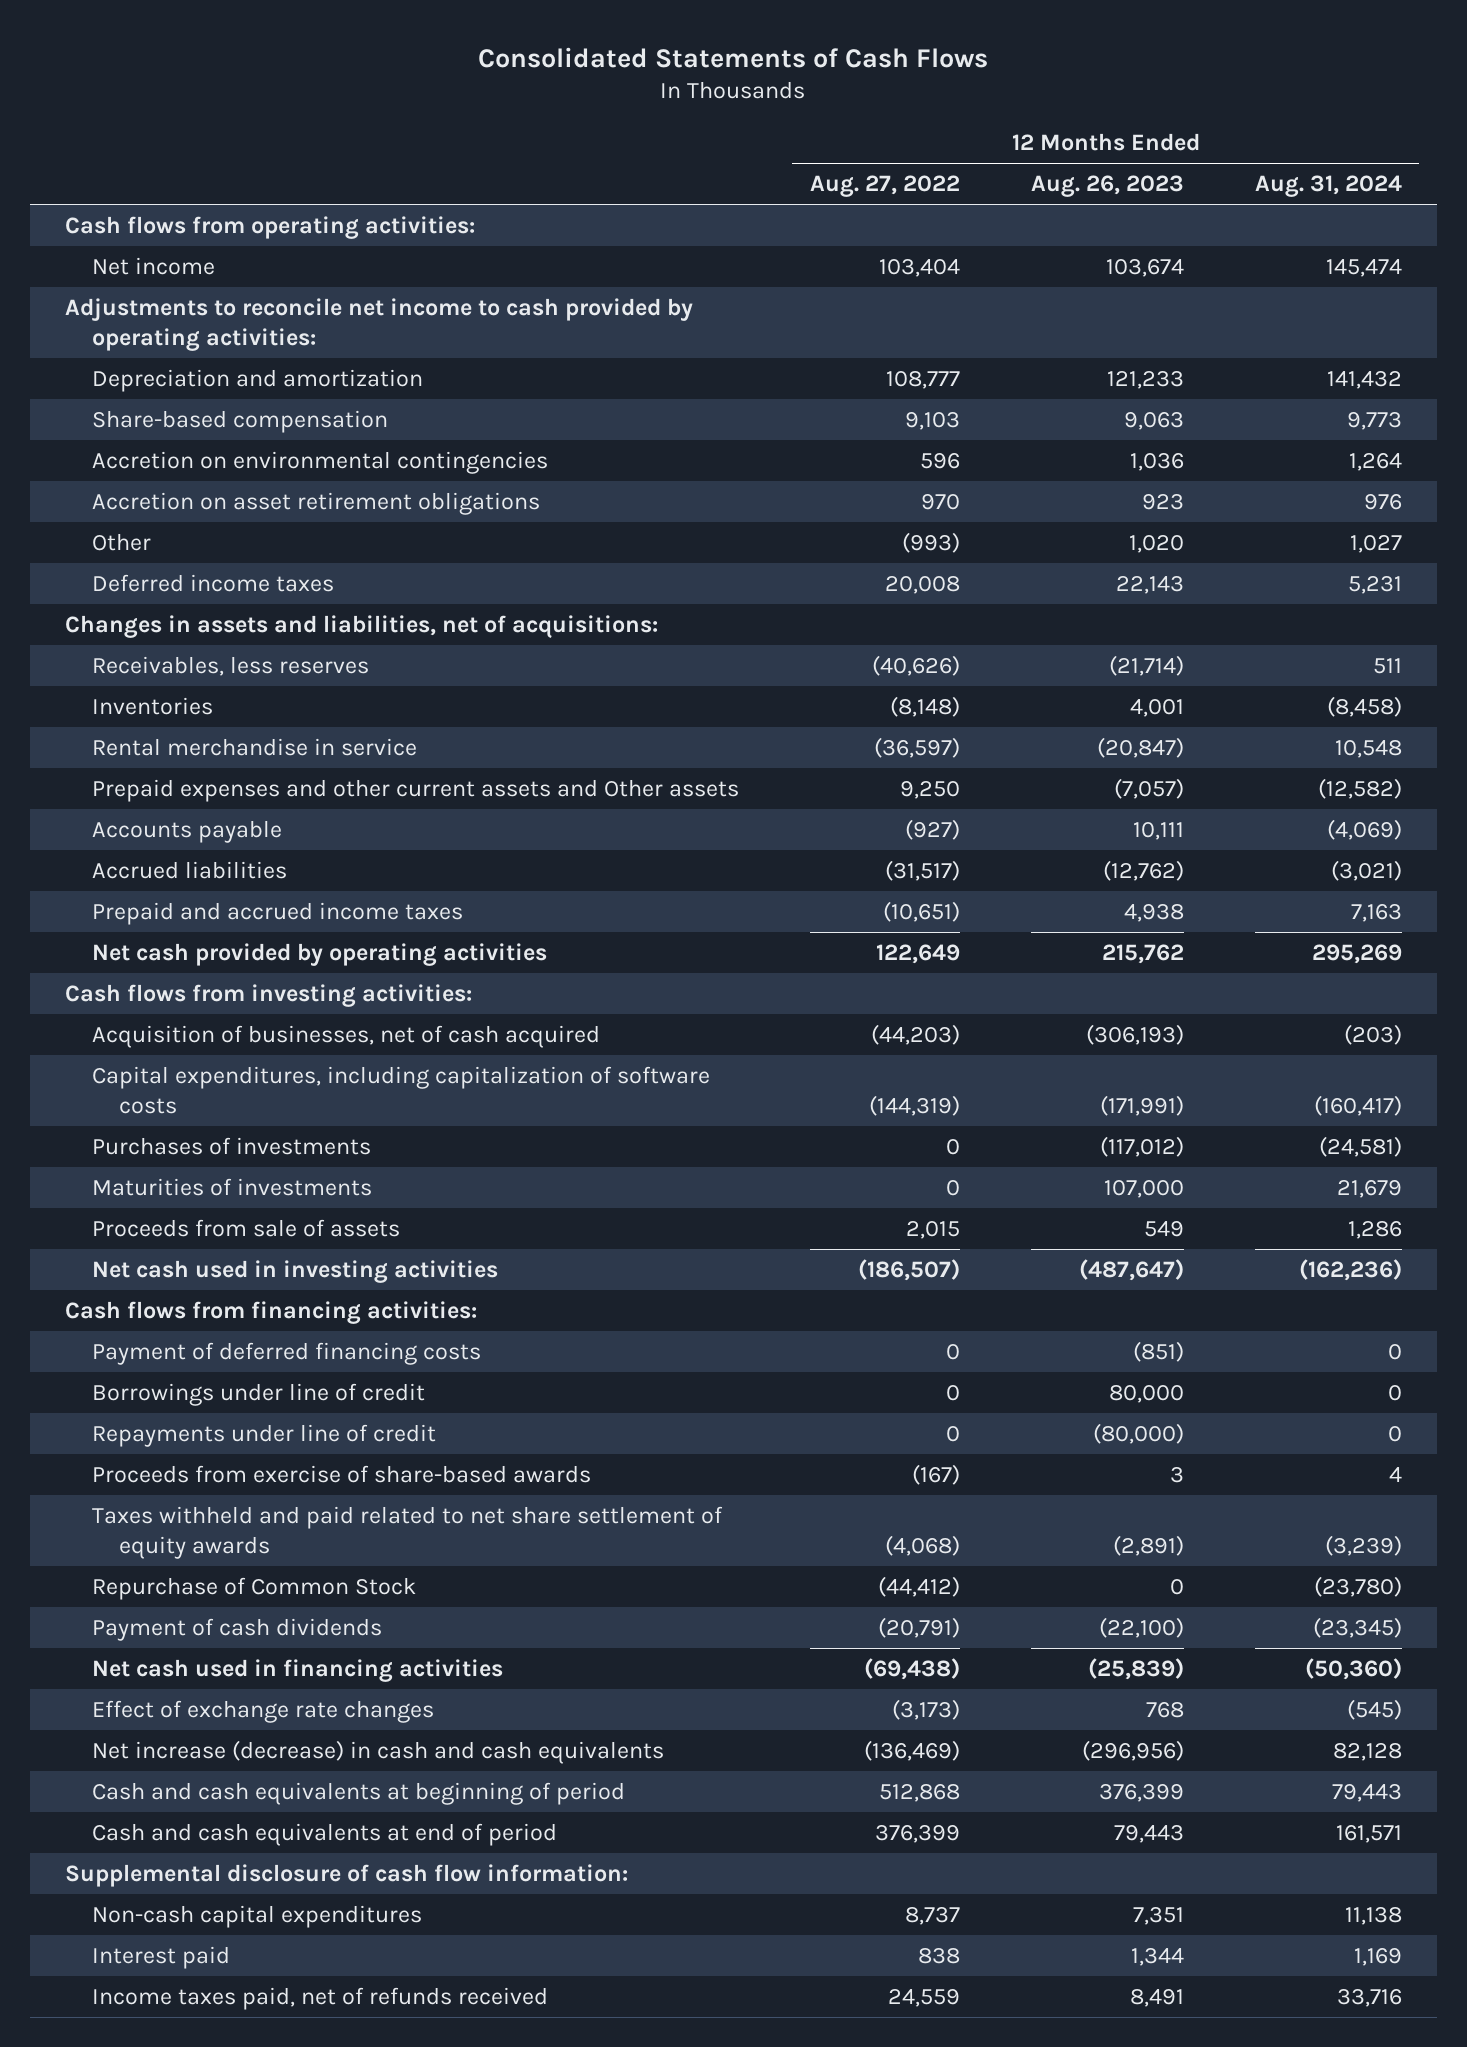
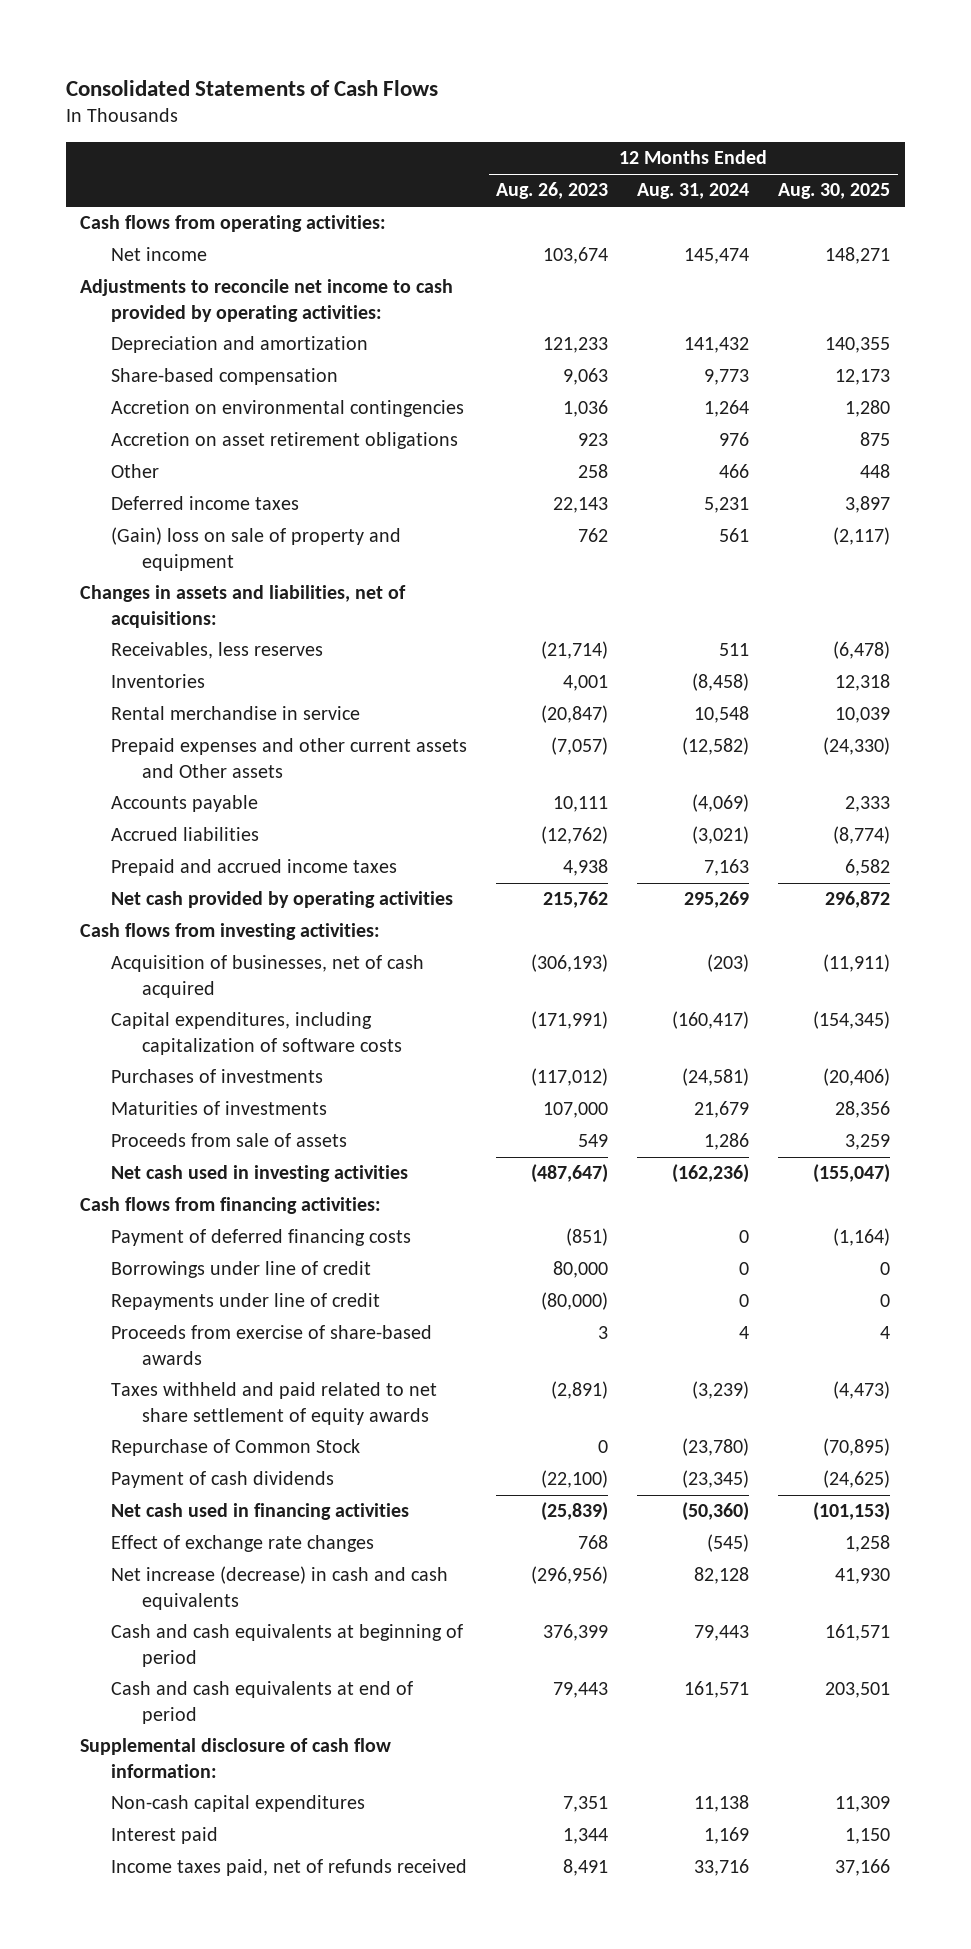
- | 12 Months Ended Aug. 27, 2022 | 12 Months Ended Aug. 26, 2023 | 12 Months Ended Aug. 31, 2024
+ | 12 Months Ended Aug. 26, 2023 | 12 Months Ended Aug. 31, 2024 | 12 Months Ended Aug. 30, 2025
- Other | (993) | 1,020 | 1,027
+ Other | 258 | 466 | 448
+ (Gain) loss on sale of property and equipment | 762 | 561 | (2,117)

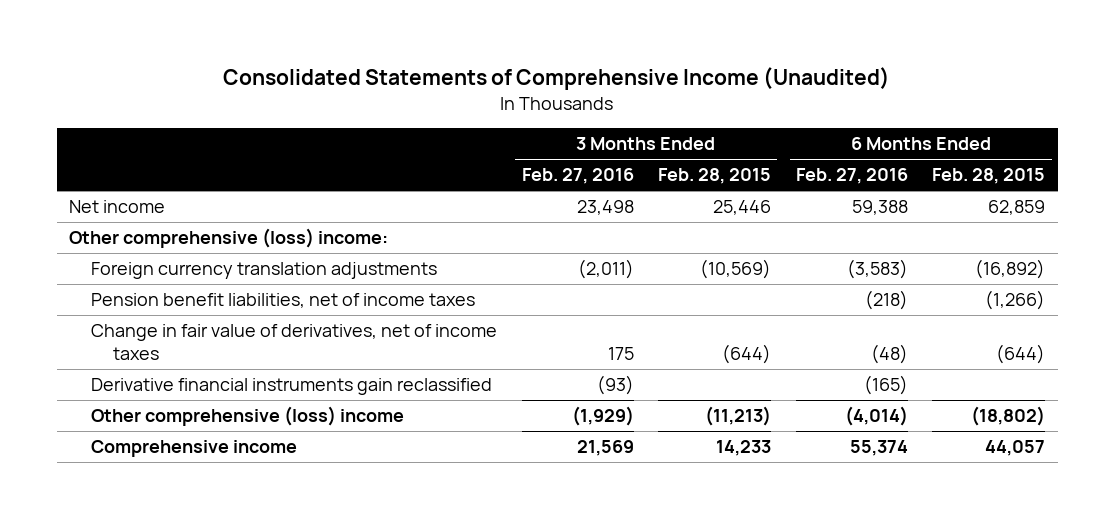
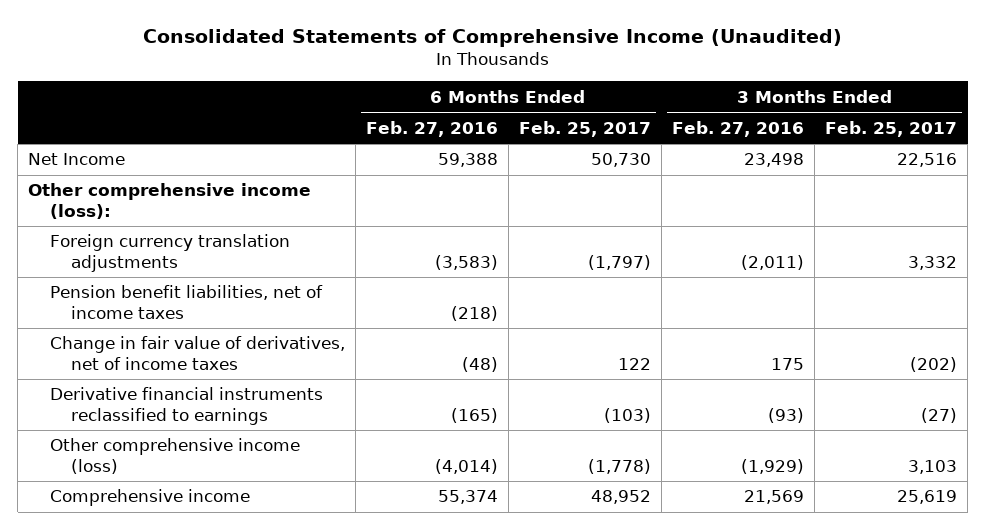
- | 3 Months Ended Feb. 27, 2016 | 3 Months Ended Feb. 28, 2015 | 6 Months Ended Feb. 27, 2016 | 6 Months Ended Feb. 28, 2015
+ | 6 Months Ended Feb. 27, 2016 | 6 Months Ended Feb. 25, 2017 | 3 Months Ended Feb. 27, 2016 | 3 Months Ended Feb. 25, 2017
- Net income | 23,498 | 25,446 | 59,388 | 62,859
- Other comprehensive (loss) income:
+ Net Income | 59,388 | 50,730 | 23,498 | 22,516
+ Other comprehensive income (loss):
- Derivative financial instruments gain reclassified | (93) | | (165) |
- Other comprehensive (loss) income | (1,929) | (11,213) | (4,014) | (18,802)
+ Derivative financial instruments reclassified to earnings | (165) | (103) | (93) | (27)
+ Other comprehensive income (loss) | (4,014) | (1,778) | (1,929) | 3,103

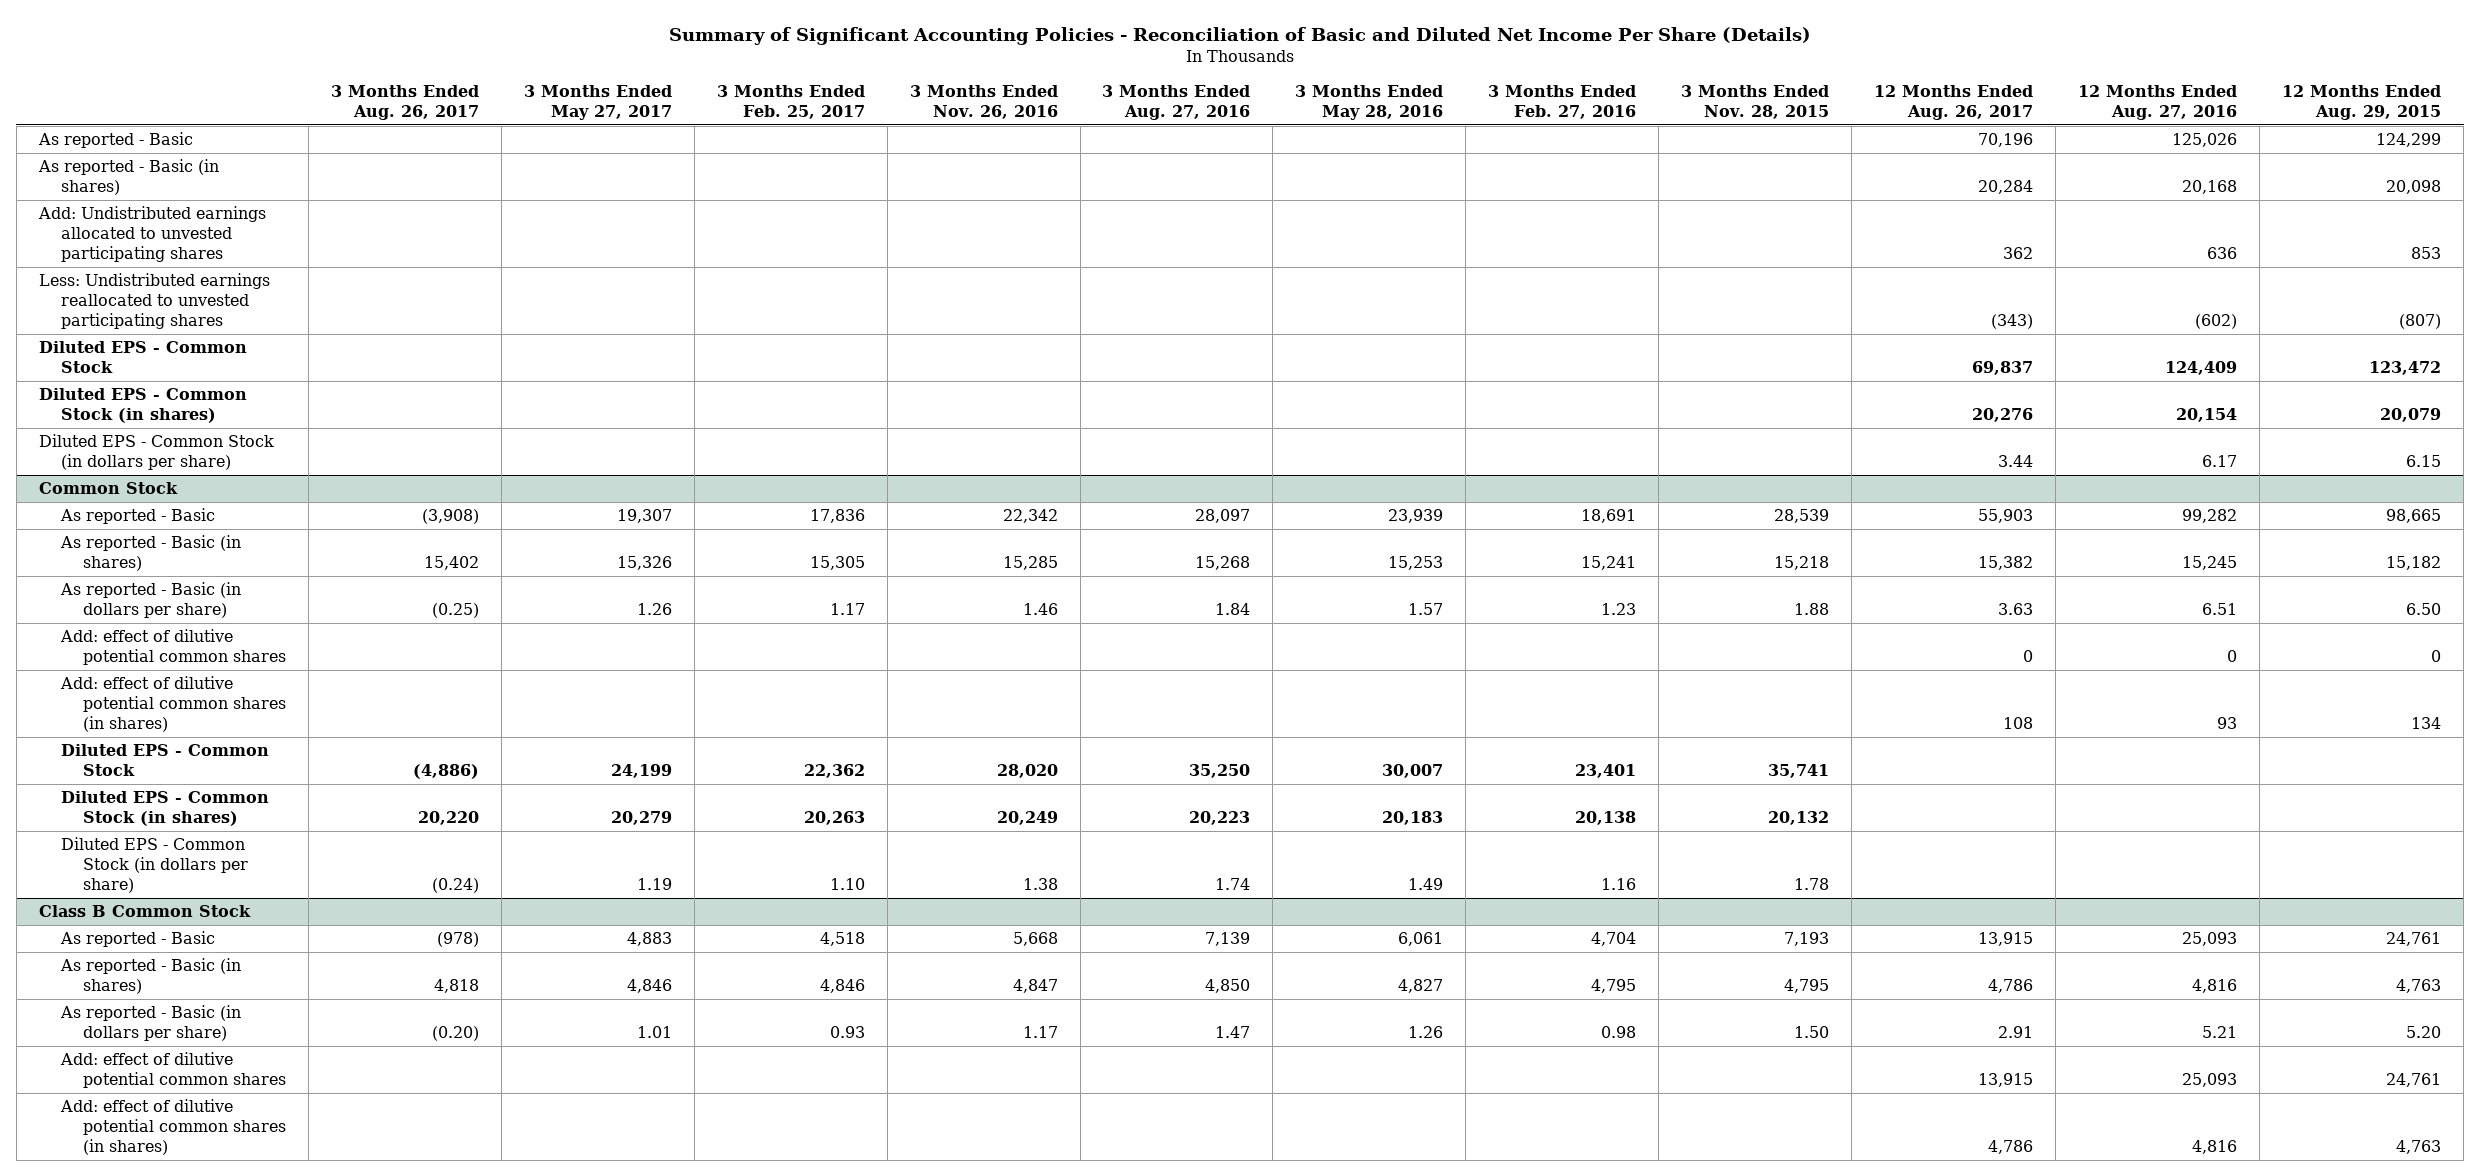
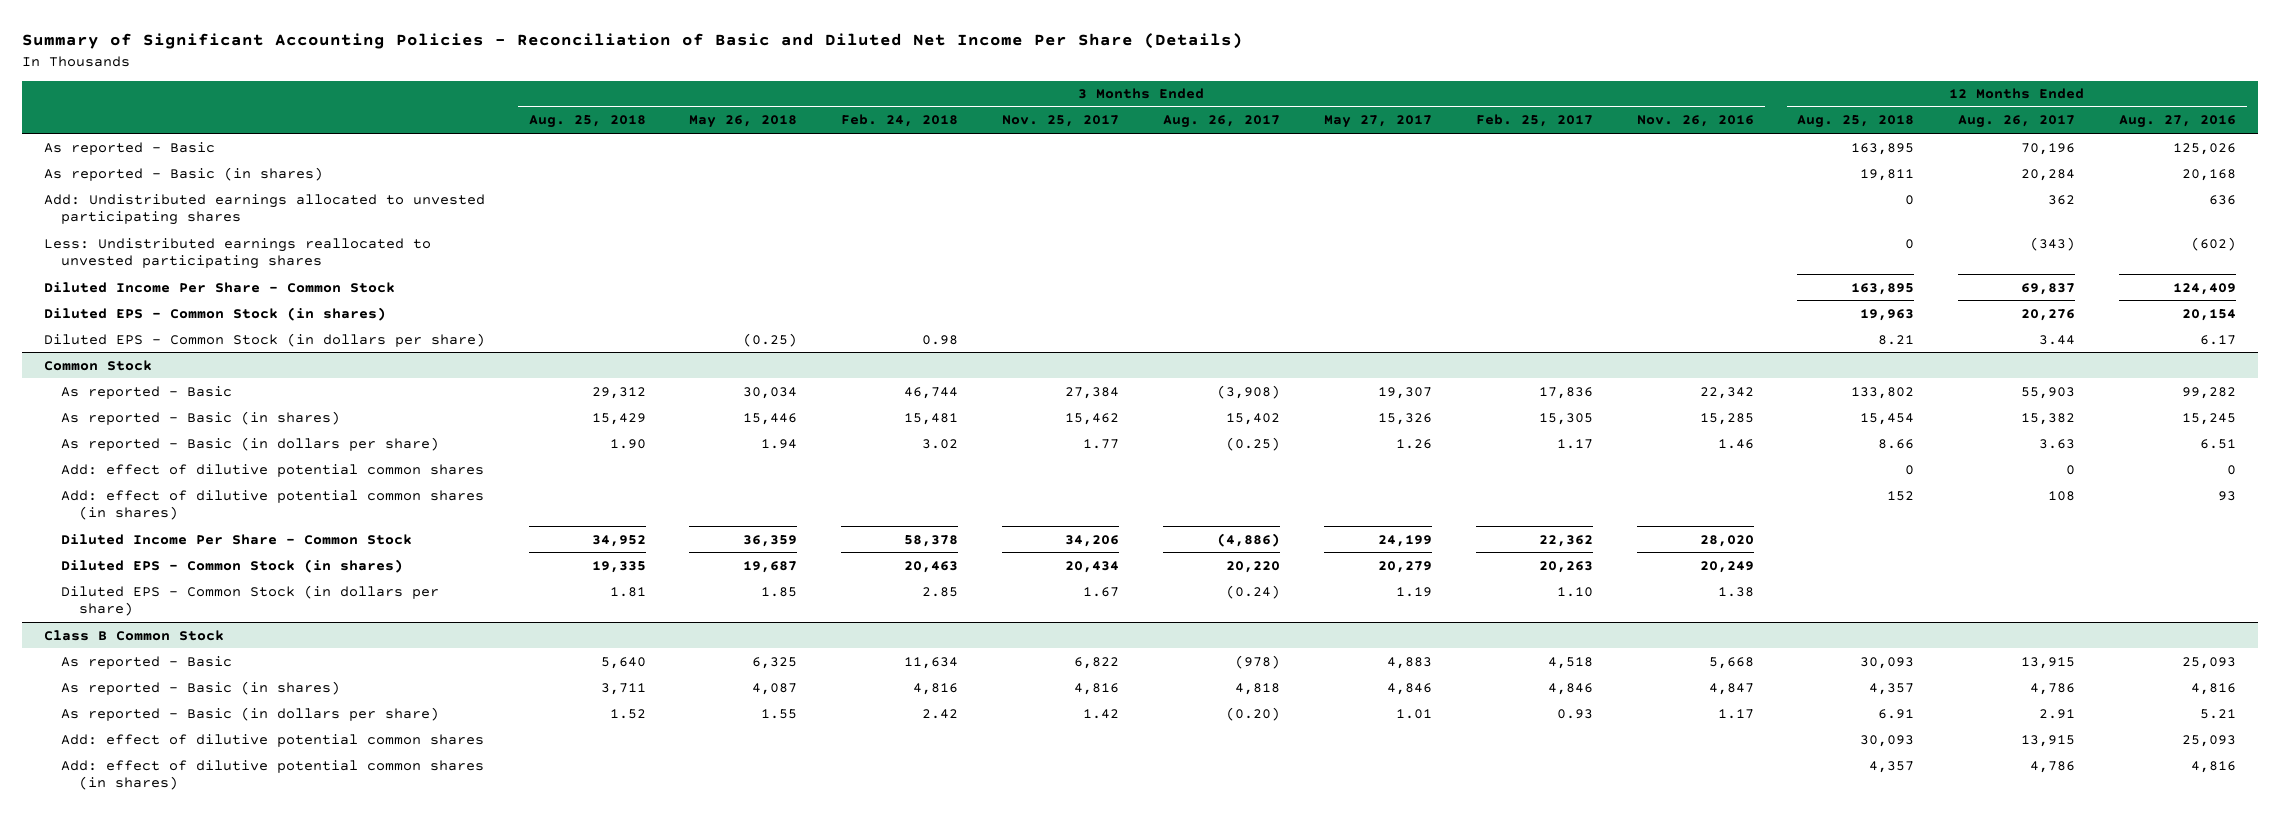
- | 3 Months Ended Aug. 26, 2017 | 3 Months Ended May 27, 2017 | 3 Months Ended Feb. 25, 2017 | 3 Months Ended Nov. 26, 2016 | 3 Months Ended Aug. 27, 2016 | 3 Months Ended May 28, 2016 | 3 Months Ended Feb. 27, 2016 | 3 Months Ended Nov. 28, 2015 | 12 Months Ended Aug. 26, 2017 | 12 Months Ended Aug. 27, 2016 | 12 Months Ended Aug. 29, 2015
+ | 3 Months Ended Aug. 25, 2018 | 3 Months Ended May 26, 2018 | 3 Months Ended Feb. 24, 2018 | 3 Months Ended Nov. 25, 2017 | 3 Months Ended Aug. 26, 2017 | 3 Months Ended May 27, 2017 | 3 Months Ended Feb. 25, 2017 | 3 Months Ended Nov. 26, 2016 | 12 Months Ended Aug. 25, 2018 | 12 Months Ended Aug. 26, 2017 | 12 Months Ended Aug. 27, 2016
- Diluted EPS - Common Stock | | | | | | | | | 69,837 | 124,409 | 123,472
+ Diluted Income Per Share - Common Stock | | | | | | | | | 163,895 | 69,837 | 124,409
@ Common Stock
- Diluted EPS - Common Stock | (4,886) | 24,199 | 22,362 | 28,020 | 35,250 | 30,007 | 23,401 | 35,741 | | |
+ Diluted Income Per Share - Common Stock | 34,952 | 36,359 | 58,378 | 34,206 | (4,886) | 24,199 | 22,362 | 28,020 | | |

